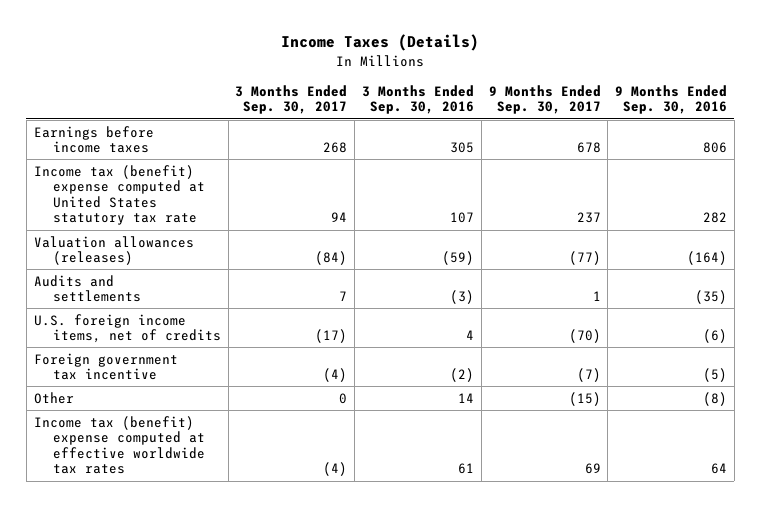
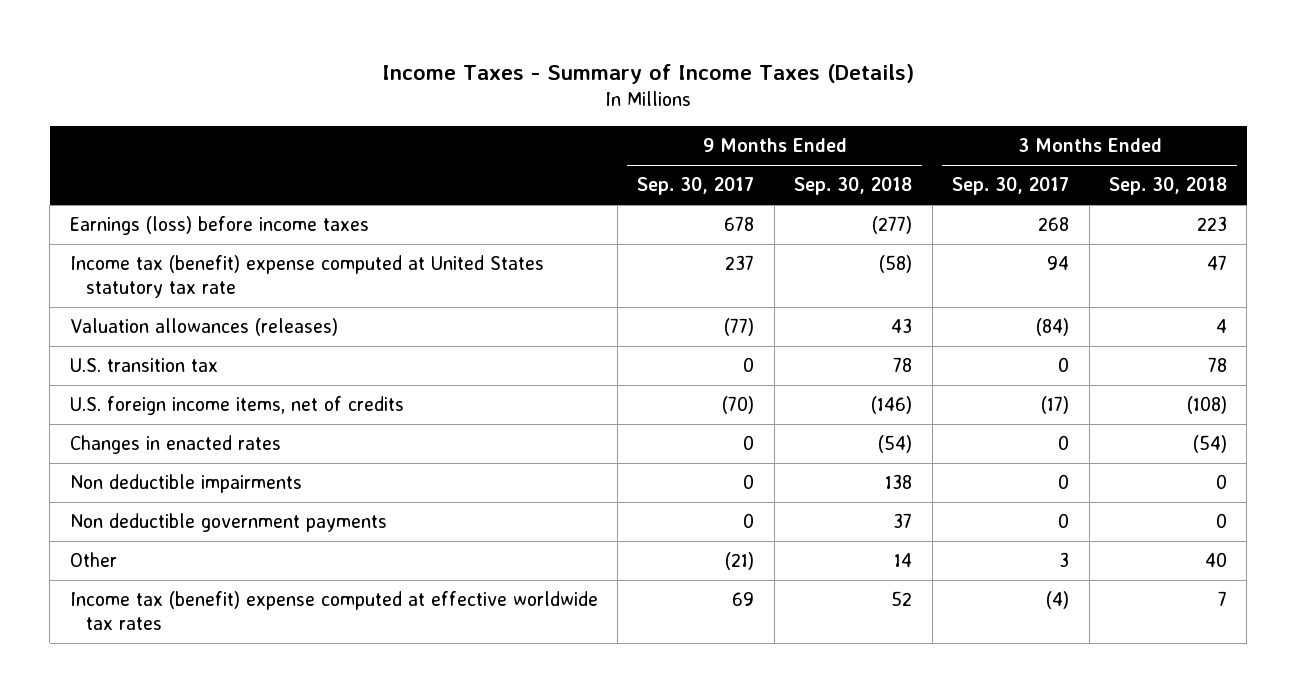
- Income Taxes (Details)
+ Income Taxes - Summary of Income Taxes (Details)
- | 3 Months Ended Sep. 30, 2017 | 3 Months Ended Sep. 30, 2016 | 9 Months Ended Sep. 30, 2017 | 9 Months Ended Sep. 30, 2016
+ | 9 Months Ended Sep. 30, 2017 | 9 Months Ended Sep. 30, 2018 | 3 Months Ended Sep. 30, 2017 | 3 Months Ended Sep. 30, 2018
- Earnings before income taxes | 268 | 305 | 678 | 806
+ Earnings (loss) before income taxes | 678 | (277) | 268 | 223
- Audits and settlements | 7 | (3) | 1 | (35)
+ U.S. transition tax | 0 | 78 | 0 | 78
- Foreign government tax incentive | (4) | (2) | (7) | (5)
- Other | 0 | 14 | (15) | (8)
+ Changes in enacted rates | 0 | (54) | 0 | (54)
+ Non deductible impairments | 0 | 138 | 0 | 0
+ Non deductible government payments | 0 | 37 | 0 | 0
+ Other | (21) | 14 | 3 | 40

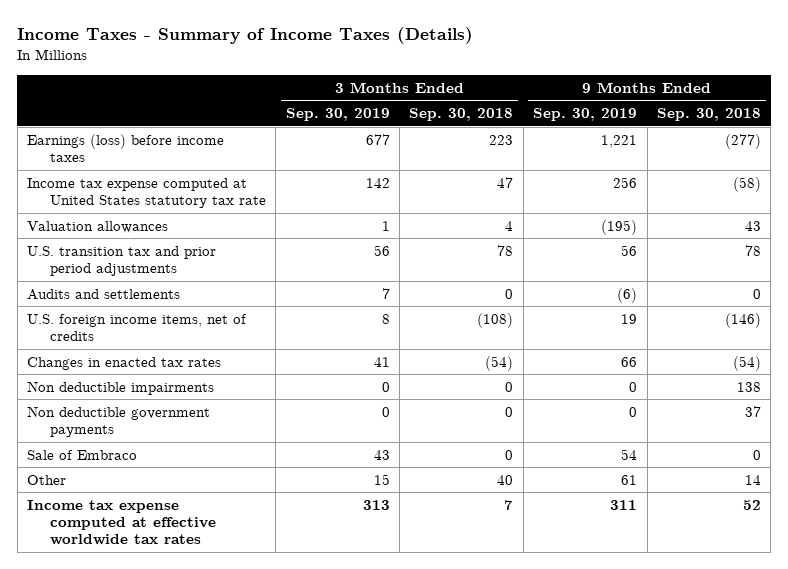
- | 9 Months Ended Sep. 30, 2017 | 9 Months Ended Sep. 30, 2018 | 3 Months Ended Sep. 30, 2017 | 3 Months Ended Sep. 30, 2018
+ | 3 Months Ended Sep. 30, 2019 | 3 Months Ended Sep. 30, 2018 | 9 Months Ended Sep. 30, 2019 | 9 Months Ended Sep. 30, 2018
- Income tax (benefit) expense computed at United States statutory tax rate | 237 | (58) | 94 | 47
- Valuation allowances (releases) | (77) | 43 | (84) | 4
- U.S. transition tax | 0 | 78 | 0 | 78
+ Income tax expense computed at United States statutory tax rate | 142 | 47 | 256 | (58)
+ Valuation allowances | 1 | 4 | (195) | 43
+ U.S. transition tax and prior period adjustments | 56 | 78 | 56 | 78
+ Audits and settlements | 7 | 0 | (6) | 0
- Changes in enacted rates | 0 | (54) | 0 | (54)
+ Changes in enacted tax rates | 41 | (54) | 66 | (54)
+ Sale of Embraco | 43 | 0 | 54 | 0
- Income tax (benefit) expense computed at effective worldwide tax rates | 69 | 52 | (4) | 7
+ Income tax expense computed at effective worldwide tax rates | 313 | 7 | 311 | 52

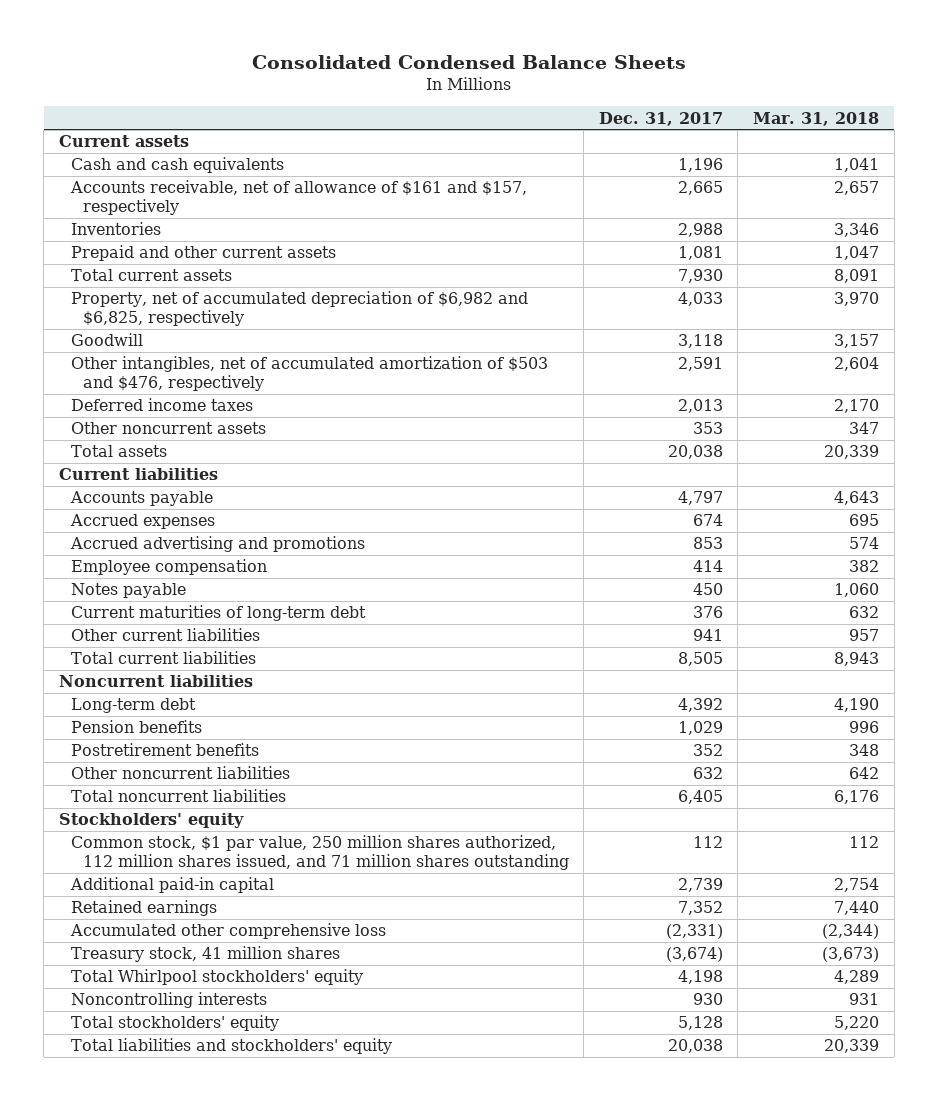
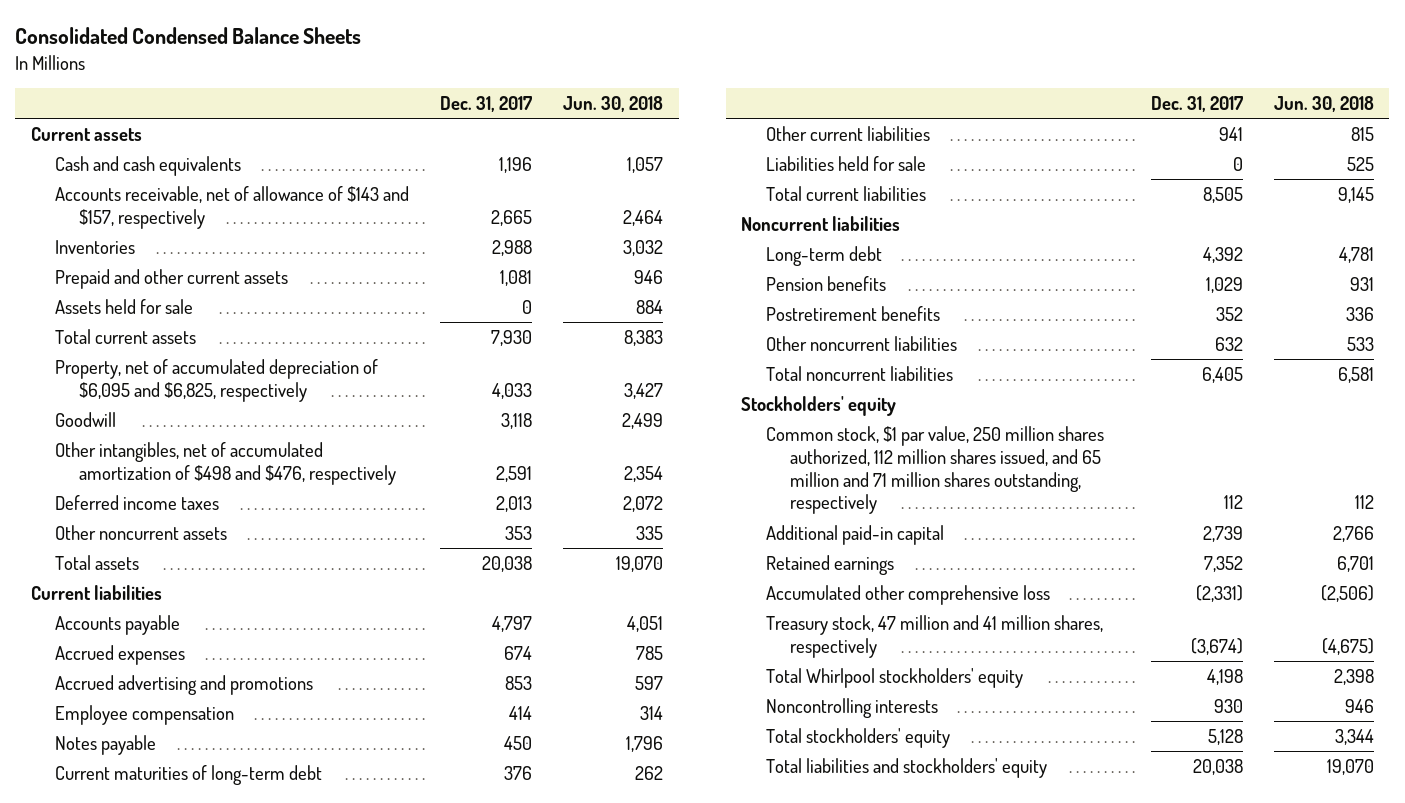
- | Dec. 31, 2017 | Mar. 31, 2018
+ | Dec. 31, 2017 | Jun. 30, 2018
- Accounts receivable, net of allowance of $161 and $157, respectively | 2,665 | 2,657
+ Accounts receivable, net of allowance of $143 and $157, respectively | 2,665 | 2,464
+ Assets held for sale | 0 | 884
- Property, net of accumulated depreciation of $6,982 and $6,825, respectively | 4,033 | 3,970
+ Property, net of accumulated depreciation of $6,095 and $6,825, respectively | 4,033 | 3,427
- Other intangibles, net of accumulated amortization of $503 and $476, respectively | 2,591 | 2,604
+ Other intangibles, net of accumulated amortization of $498 and $476, respectively | 2,591 | 2,354
+ Liabilities held for sale | 0 | 525
- Common stock, $1 par value, 250 million shares authorized, 112 million shares issued, and 71 million shares outstanding | 112 | 112
+ Common stock, $1 par value, 250 million shares authorized, 112 million shares issued, and 65 million and 71 million shares outstanding, respectively | 112 | 112
- Treasury stock, 41 million shares | (3,674) | (3,673)
+ Treasury stock, 47 million and 41 million shares, respectively | (3,674) | (4,675)

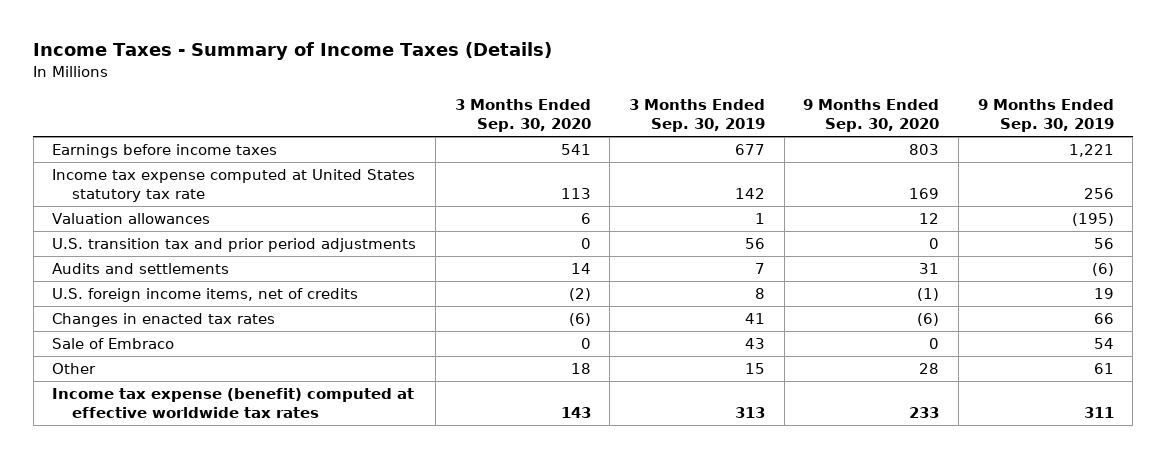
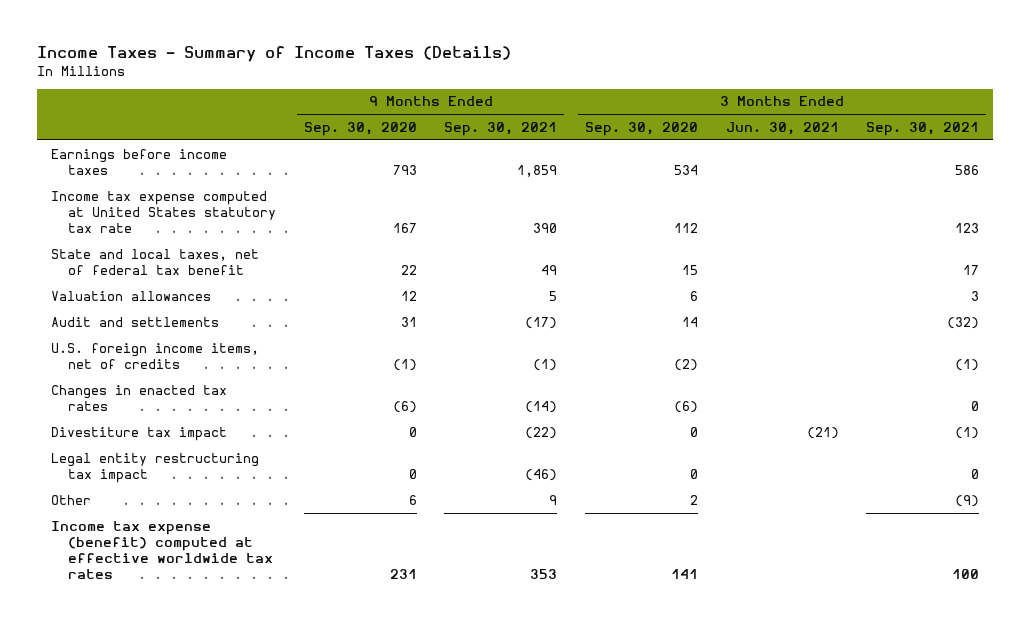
- | 3 Months Ended Sep. 30, 2020 | 3 Months Ended Sep. 30, 2019 | 9 Months Ended Sep. 30, 2020 | 9 Months Ended Sep. 30, 2019
+ | 9 Months Ended Sep. 30, 2020 | 9 Months Ended Sep. 30, 2021 | 3 Months Ended Sep. 30, 2020 | 3 Months Ended Jun. 30, 2021 | 3 Months Ended Sep. 30, 2021
- Earnings before income taxes | 541 | 677 | 803 | 1,221
- Income tax expense computed at United States statutory tax rate | 113 | 142 | 169 | 256
+ Earnings before income taxes | 793 | 1,859 | 534 | | 586
+ Income tax expense computed at United States statutory tax rate | 167 | 390 | 112 | | 123
+ State and local taxes, net of federal tax benefit | 22 | 49 | 15 | | 17
- U.S. transition tax and prior period adjustments | 0 | 56 | 0 | 56
- Audits and settlements | 14 | 7 | 31 | (6)
+ Audit and settlements | 31 | (17) | 14 | | (32)
- Sale of Embraco | 0 | 43 | 0 | 54
- Other | 18 | 15 | 28 | 61
- Income tax expense (benefit) computed at effective worldwide tax rates | 143 | 313 | 233 | 311
+ Divestiture tax impact | 0 | (22) | 0 | (21) | (1)
+ Legal entity restructuring tax impact | 0 | (46) | 0 | | 0
+ Other | 6 | 9 | 2 | | (9)
+ Income tax expense (benefit) computed at effective worldwide tax rates | 231 | 353 | 141 | | 100

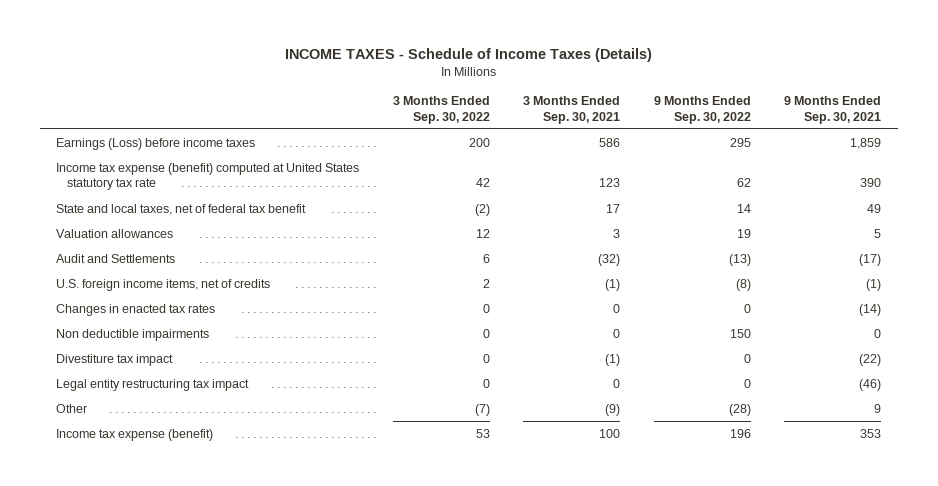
- Income Taxes - Summary of Income Taxes (Details)
+ INCOME TAXES - Schedule of Income Taxes (Details)
- | 9 Months Ended Sep. 30, 2020 | 9 Months Ended Sep. 30, 2021 | 3 Months Ended Sep. 30, 2020 | 3 Months Ended Jun. 30, 2021 | 3 Months Ended Sep. 30, 2021
+ | 3 Months Ended Sep. 30, 2022 | 3 Months Ended Sep. 30, 2021 | 9 Months Ended Sep. 30, 2022 | 9 Months Ended Sep. 30, 2021
- Earnings before income taxes | 793 | 1,859 | 534 | | 586
- Income tax expense computed at United States statutory tax rate | 167 | 390 | 112 | | 123
+ Earnings (Loss) before income taxes | 200 | 586 | 295 | 1,859
+ Income tax expense (benefit) computed at United States statutory tax rate | 42 | 123 | 62 | 390
- Audit and settlements | 31 | (17) | 14 | | (32)
+ Audit and Settlements | 6 | (32) | (13) | (17)
+ Non deductible impairments | 0 | 0 | 150 | 0
- Income tax expense (benefit) computed at effective worldwide tax rates | 231 | 353 | 141 | | 100
+ Income tax expense (benefit) | 53 | 100 | 196 | 353

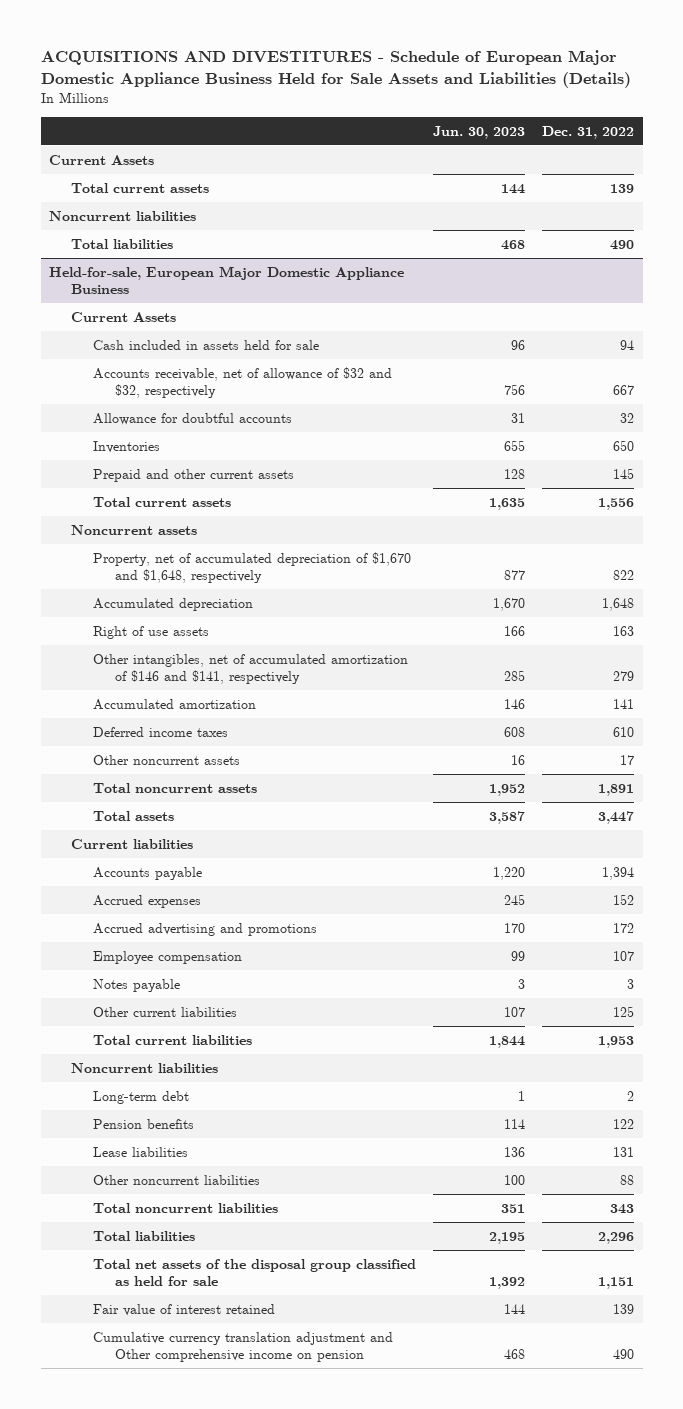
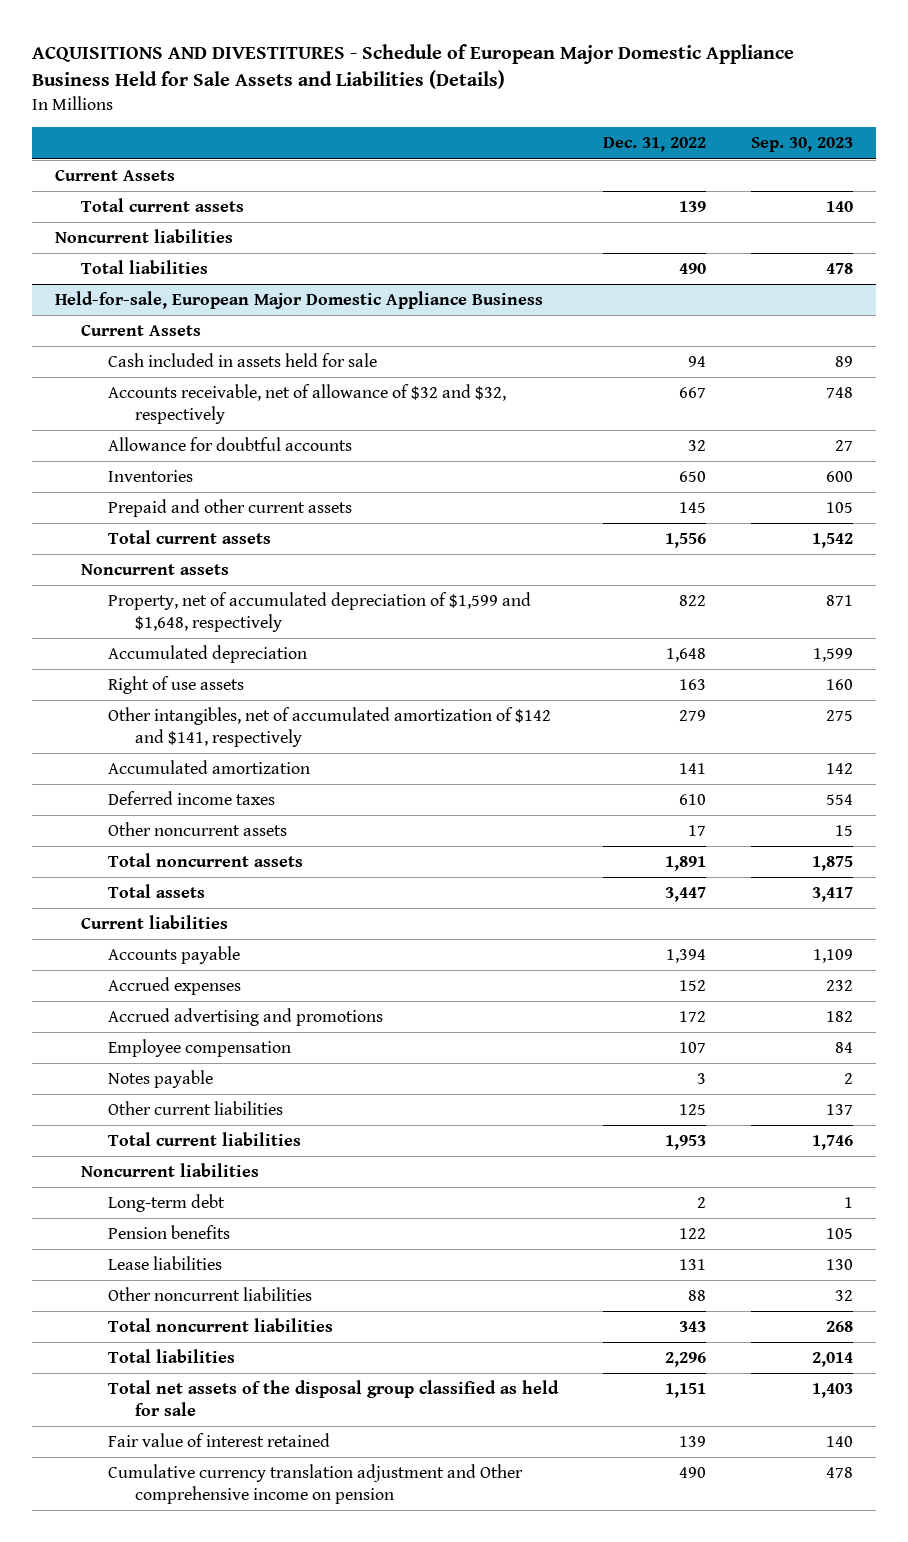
- | Jun. 30, 2023 | Dec. 31, 2022
+ | Dec. 31, 2022 | Sep. 30, 2023
@ Held-for-sale, European Major Domestic Appliance Business
- Property, net of accumulated depreciation of $1,670 and $1,648, respectively | 877 | 822
+ Property, net of accumulated depreciation of $1,599 and $1,648, respectively | 822 | 871
- Other intangibles, net of accumulated amortization of $146 and $141, respectively | 285 | 279
+ Other intangibles, net of accumulated amortization of $142 and $141, respectively | 279 | 275

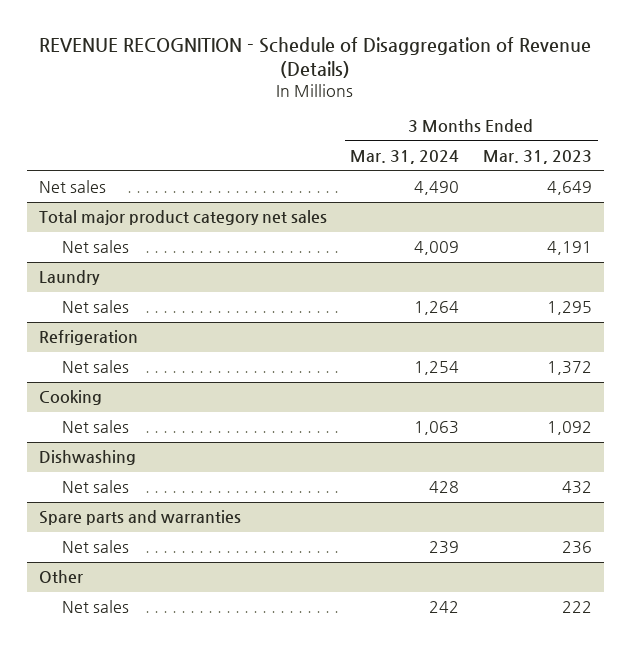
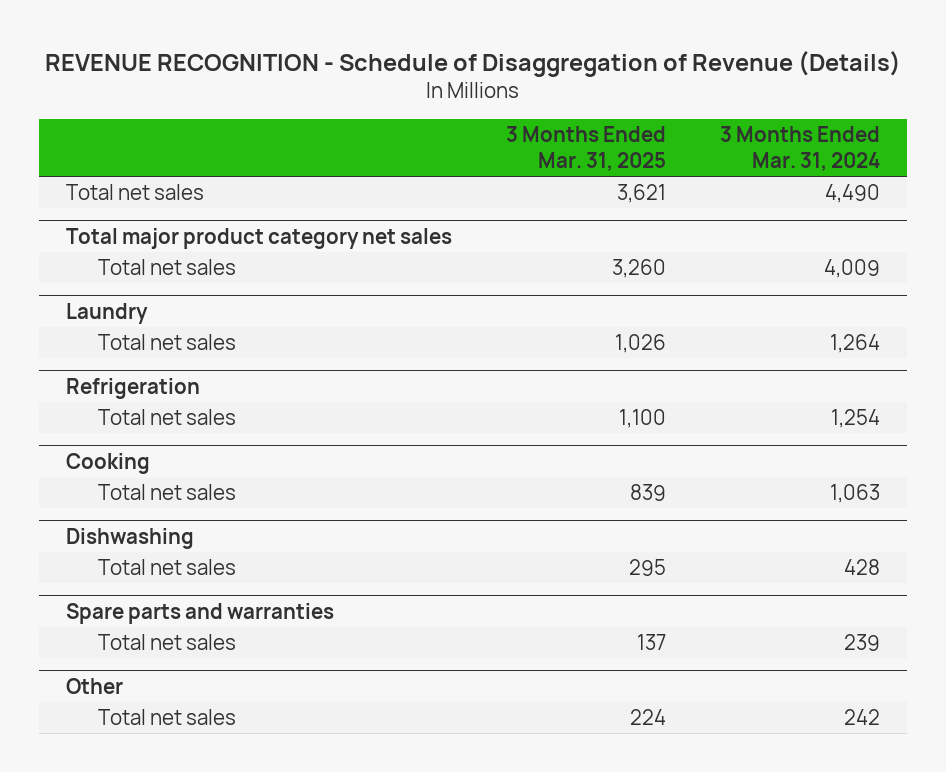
- | 3 Months Ended Mar. 31, 2024 | 3 Months Ended Mar. 31, 2023
+ | 3 Months Ended Mar. 31, 2025 | 3 Months Ended Mar. 31, 2024
- Net sales | 4,490 | 4,649
+ Total net sales | 3,621 | 4,490
@ Total major product category net sales
- Net sales | 4,009 | 4,191
+ Total net sales | 3,260 | 4,009
@ Laundry
- Net sales | 1,264 | 1,295
+ Total net sales | 1,026 | 1,264
@ Refrigeration
- Net sales | 1,254 | 1,372
+ Total net sales | 1,100 | 1,254
@ Cooking
- Net sales | 1,063 | 1,092
+ Total net sales | 839 | 1,063
@ Dishwashing
- Net sales | 428 | 432
+ Total net sales | 295 | 428
@ Spare parts and warranties
- Net sales | 239 | 236
+ Total net sales | 137 | 239
@ Other
- Net sales | 242 | 222
+ Total net sales | 224 | 242

